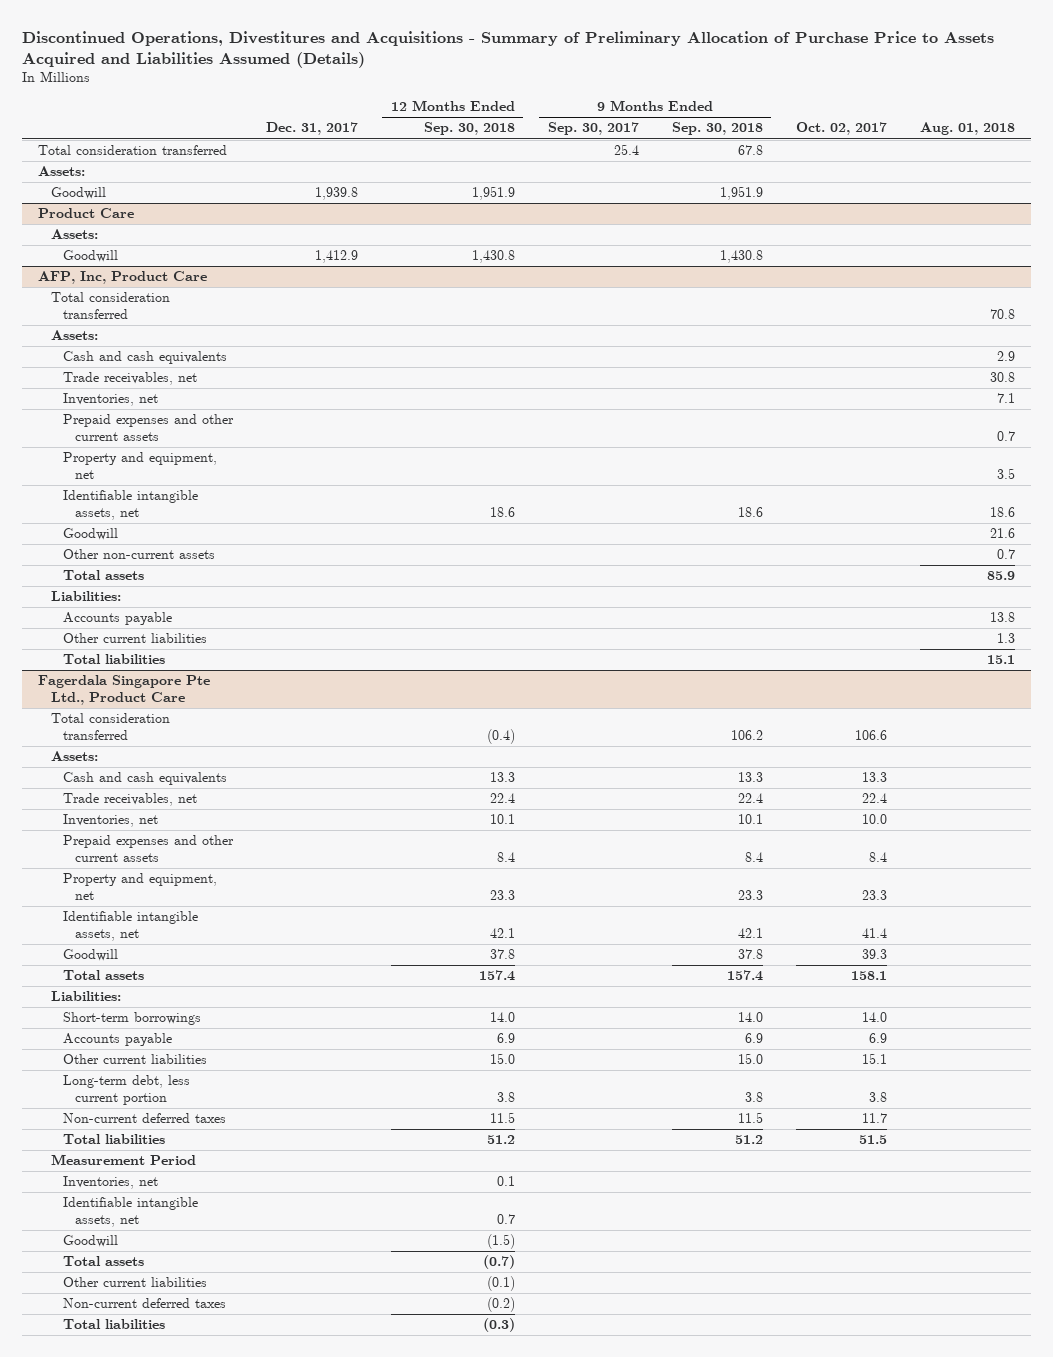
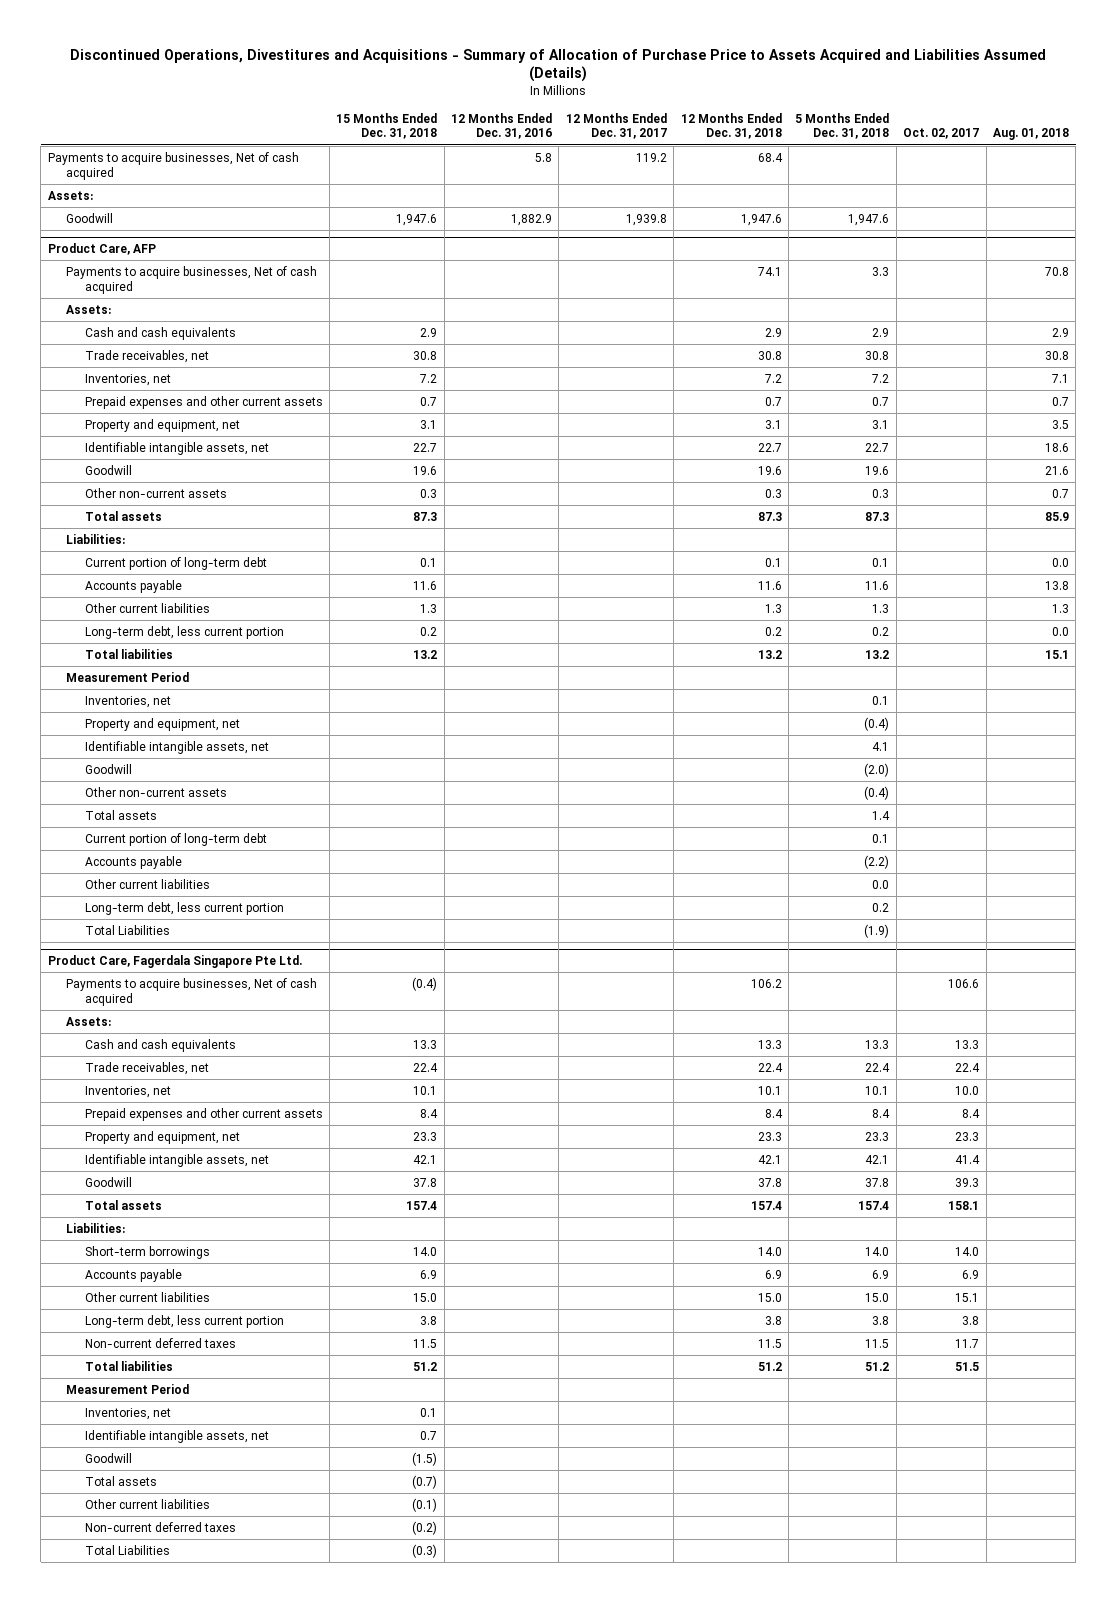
- Discontinued Operations, Divestitures and Acquisitions - Summary of Preliminary Allocation of Purchase Price to Assets Acquired and Liabilities Assumed (Details)
+ Discontinued Operations, Divestitures and Acquisitions - Summary of Allocation of Purchase Price to Assets Acquired and Liabilities Assumed (Details)
- | Dec. 31, 2017 | 12 Months Ended Sep. 30, 2018 | 9 Months Ended Sep. 30, 2017 | 9 Months Ended Sep. 30, 2018 | Oct. 02, 2017 | Aug. 01, 2018
+ | 15 Months Ended Dec. 31, 2018 | 12 Months Ended Dec. 31, 2016 | 12 Months Ended Dec. 31, 2017 | 12 Months Ended Dec. 31, 2018 | 5 Months Ended Dec. 31, 2018 | Oct. 02, 2017 | Aug. 01, 2018
- Total consideration transferred | | | 25.4 | 67.8 | |
+ Payments to acquire businesses, Net of cash acquired | | 5.8 | 119.2 | 68.4 | | |
- Product Care
- Assets:
- Goodwill | 1,412.9 | 1,430.8 | | 1,430.8 | |
- AFP, Inc, Product Care
- Total consideration transferred | | | | | | 70.8
+ Product Care, AFP
+ Payments to acquire businesses, Net of cash acquired | | | | 74.1 | 3.3 | | 70.8
+ Current portion of long-term debt | 0.1 | | | 0.1 | 0.1 | | 0.0
+ Long-term debt, less current portion | 0.2 | | | 0.2 | 0.2 | | 0.0
- Fagerdala Singapore Pte Ltd., Product Care
- Total consideration transferred | | (0.4) | | 106.2 | 106.6 |
+ Measurement Period
+ Inventories, net | | | | | 0.1 | |
+ Property and equipment, net | | | | | (0.4) | |
+ Identifiable intangible assets, net | | | | | 4.1 | |
+ Goodwill | | | | | (2.0) | |
+ Other non-current assets | | | | | (0.4) | |
+ Total assets | | | | | 1.4 | |
+ Current portion of long-term debt | | | | | 0.1 | |
+ Accounts payable | | | | | (2.2) | |
+ Other current liabilities | | | | | 0.0 | |
+ Long-term debt, less current portion | | | | | 0.2 | |
+ Total Liabilities | | | | | (1.9) | |
+ Product Care, Fagerdala Singapore Pte Ltd.
+ Payments to acquire businesses, Net of cash acquired | (0.4) | | | 106.2 | | 106.6 |
- Total liabilities | | (0.3) | | | |
+ Total Liabilities | (0.3) | | | | | |

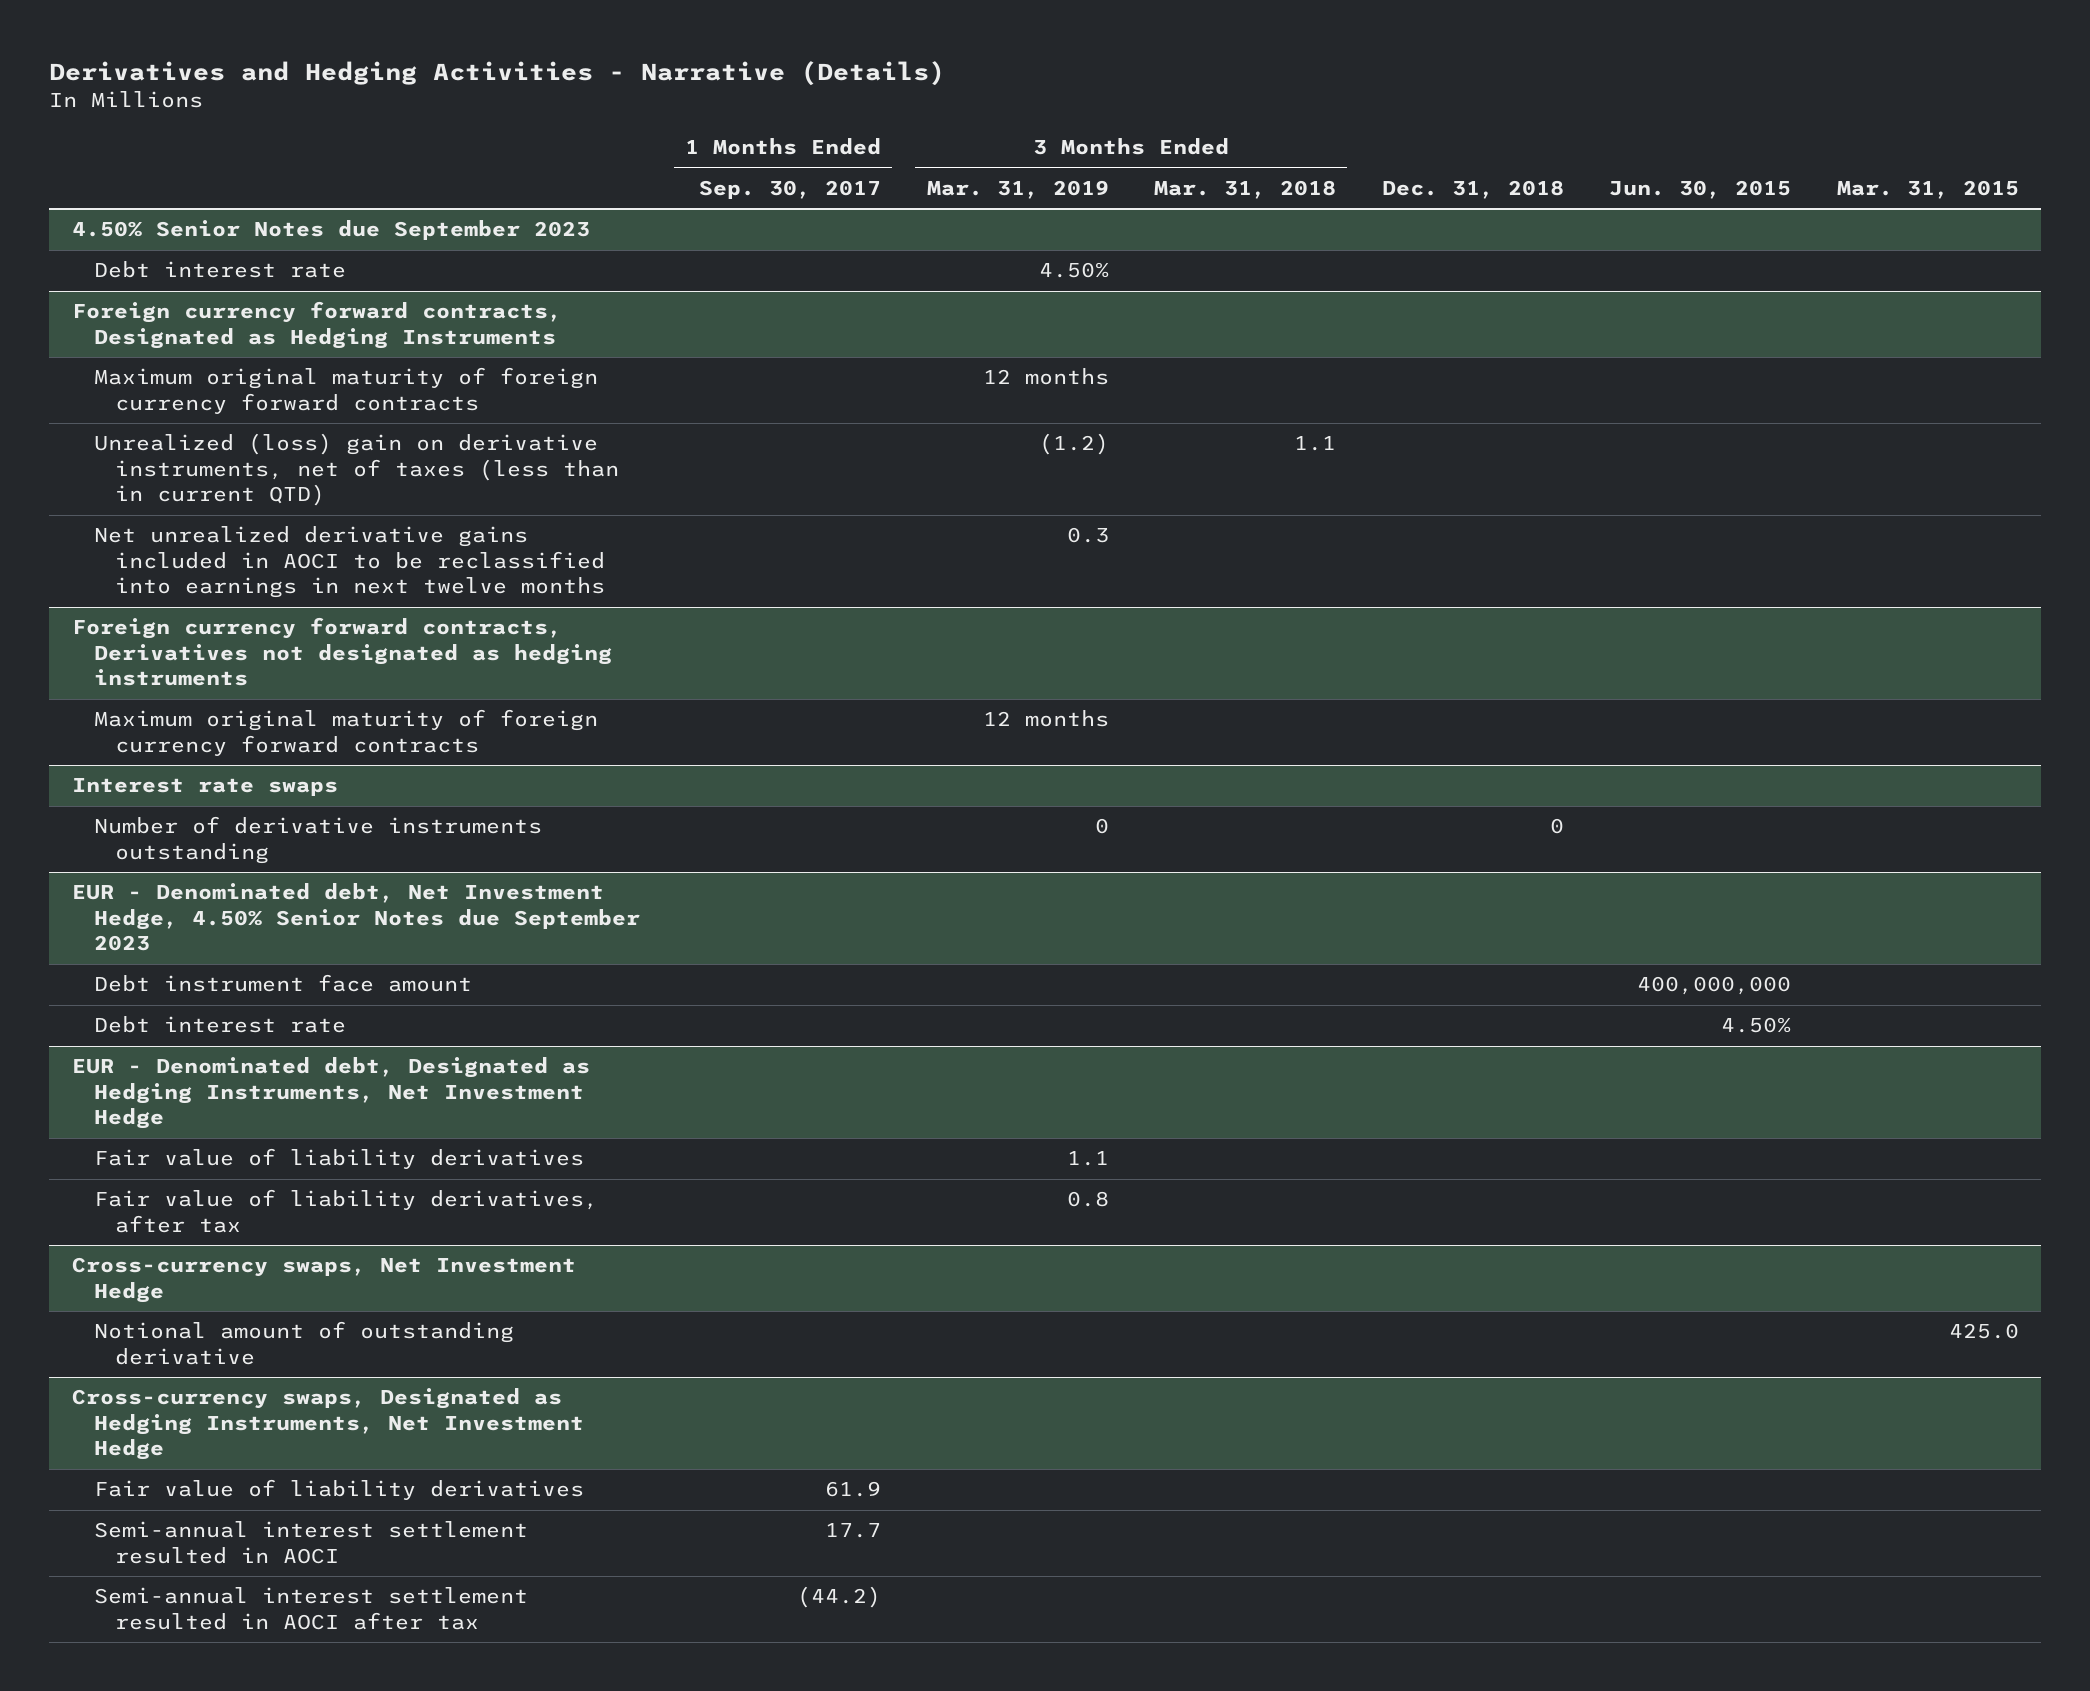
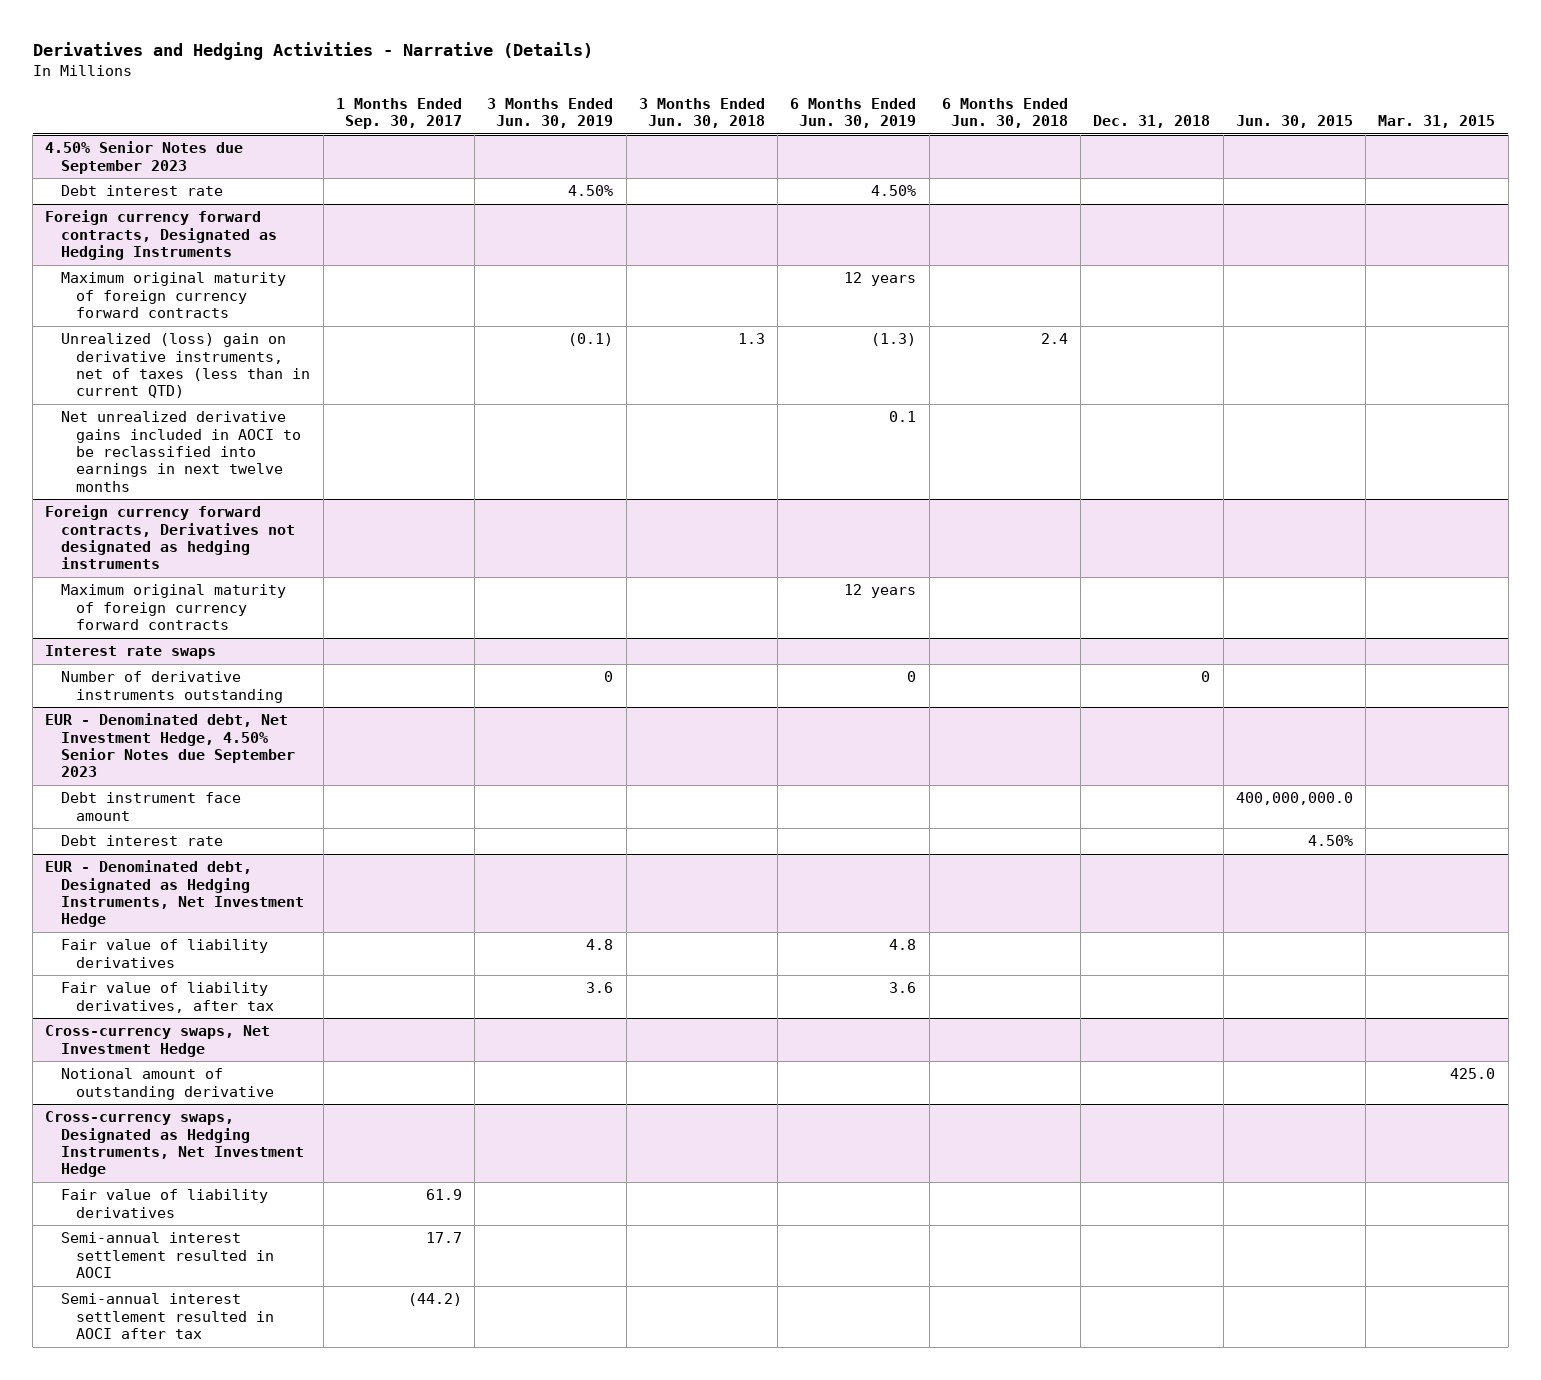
- | 1 Months Ended Sep. 30, 2017 | 3 Months Ended Mar. 31, 2019 | 3 Months Ended Mar. 31, 2018 | Dec. 31, 2018 | Jun. 30, 2015 | Mar. 31, 2015
+ | 1 Months Ended Sep. 30, 2017 | 3 Months Ended Jun. 30, 2019 | 3 Months Ended Jun. 30, 2018 | 6 Months Ended Jun. 30, 2019 | 6 Months Ended Jun. 30, 2018 | Dec. 31, 2018 | Jun. 30, 2015 | Mar. 31, 2015
@ EUR - Denominated debt, Net Investment Hedge, 4.50% Senior Notes due September 2023
- Debt instrument face amount | | | | | 400,000,000 |
+ Debt instrument face amount | | | | | | | 400,000,000.0 |

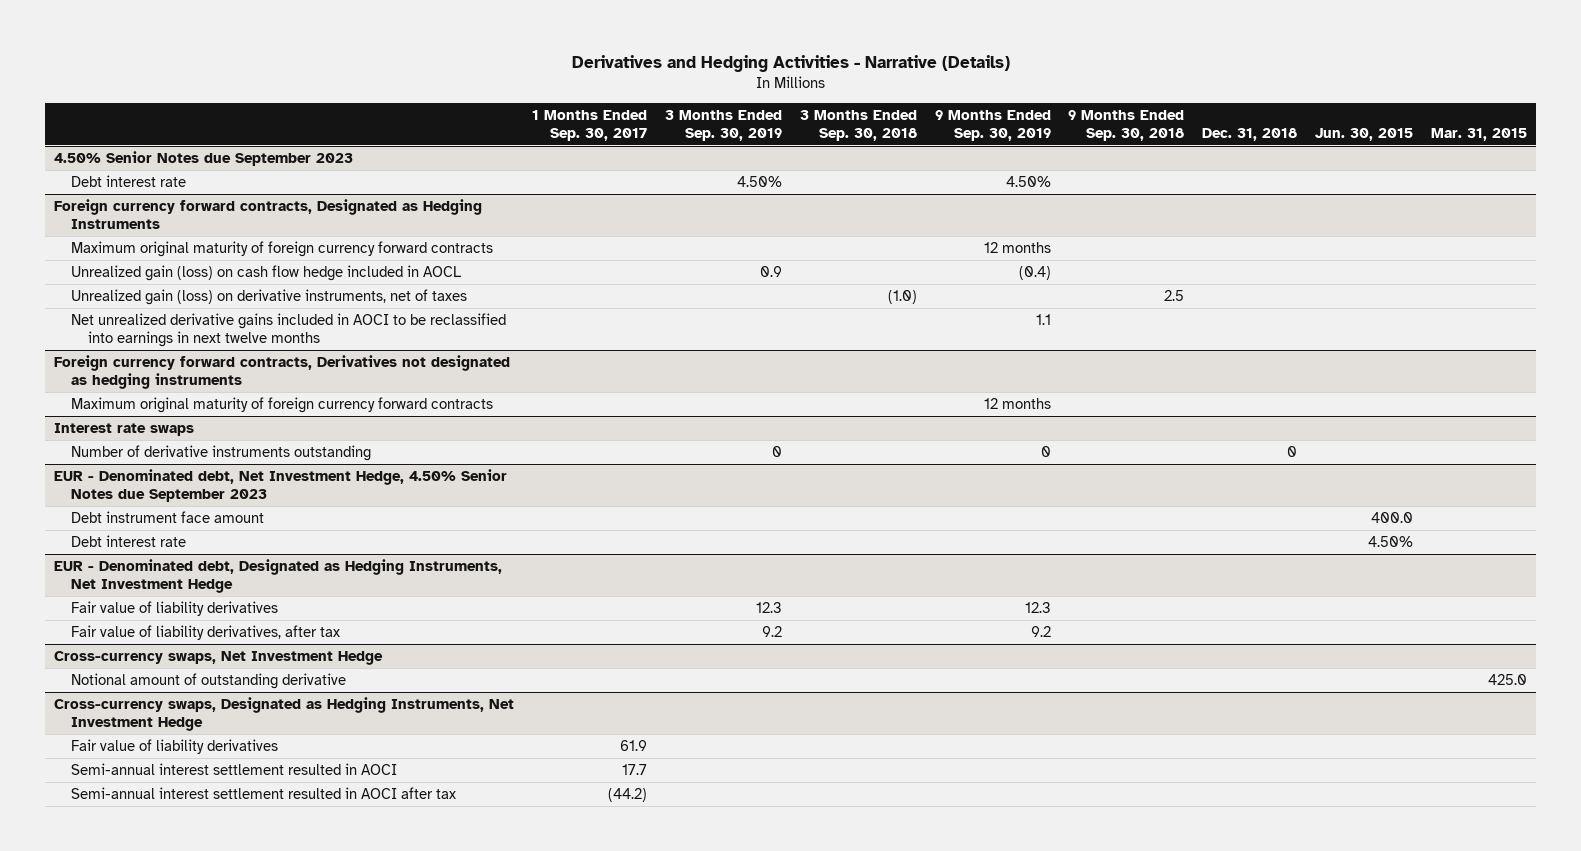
- | 1 Months Ended Sep. 30, 2017 | 3 Months Ended Jun. 30, 2019 | 3 Months Ended Jun. 30, 2018 | 6 Months Ended Jun. 30, 2019 | 6 Months Ended Jun. 30, 2018 | Dec. 31, 2018 | Jun. 30, 2015 | Mar. 31, 2015
+ | 1 Months Ended Sep. 30, 2017 | 3 Months Ended Sep. 30, 2019 | 3 Months Ended Sep. 30, 2018 | 9 Months Ended Sep. 30, 2019 | 9 Months Ended Sep. 30, 2018 | Dec. 31, 2018 | Jun. 30, 2015 | Mar. 31, 2015
@ Foreign currency forward contracts, Designated as Hedging Instruments
- Unrealized (loss) gain on derivative instruments, net of taxes (less than in current QTD) | | (0.1) | 1.3 | (1.3) | 2.4 | | |
+ Unrealized gain (loss) on cash flow hedge included in AOCL | | 0.9 | | (0.4) | | | |
+ Unrealized gain (loss) on derivative instruments, net of taxes | | | (1.0) | | 2.5 | | |
@ EUR - Denominated debt, Net Investment Hedge, 4.50% Senior Notes due September 2023
- Debt instrument face amount | | | | | | | 400,000,000.0 |
+ Debt instrument face amount | | | | | | | 400.0 |

